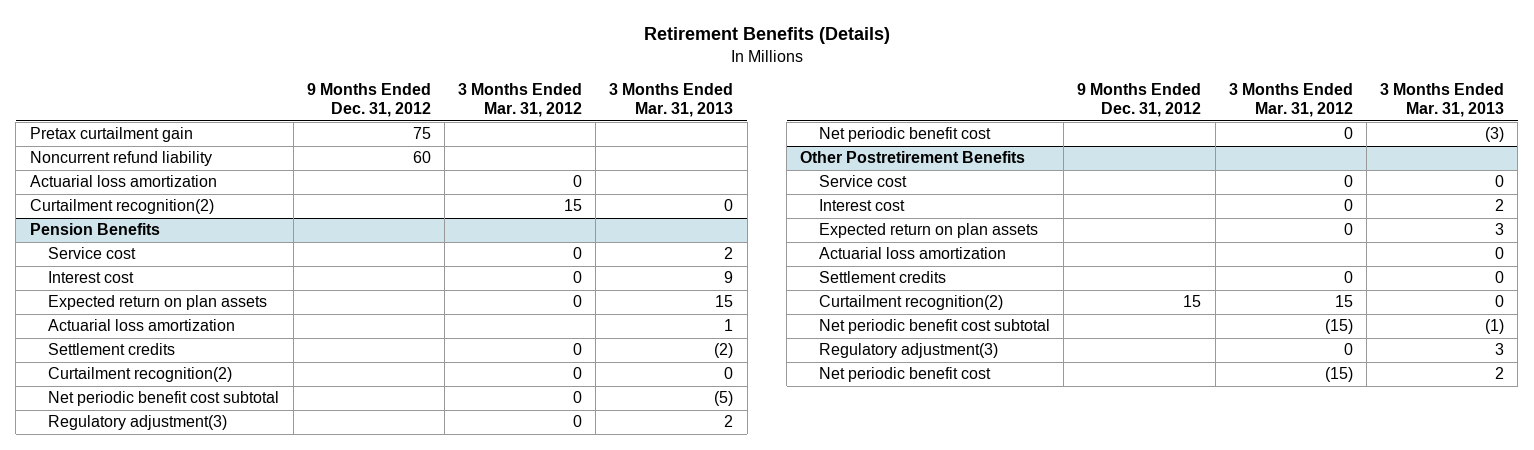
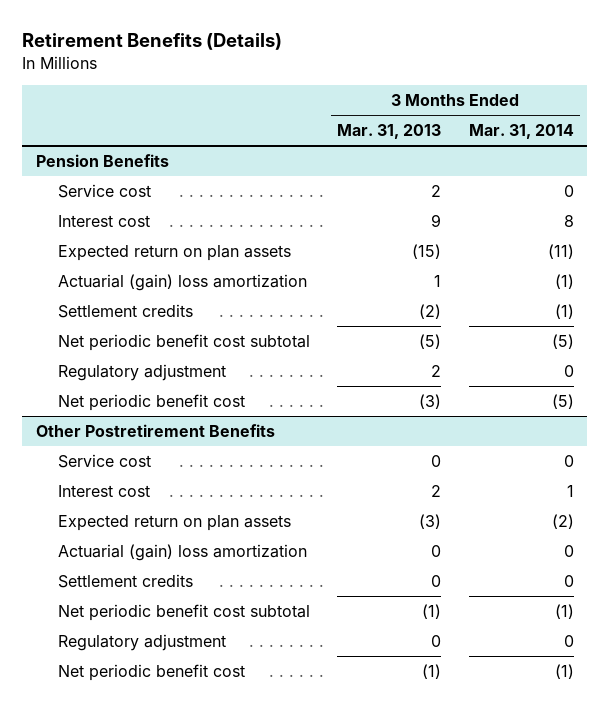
- | 9 Months Ended Dec. 31, 2012 | 3 Months Ended Mar. 31, 2012 | 3 Months Ended Mar. 31, 2013
+ | 3 Months Ended Mar. 31, 2013 | 3 Months Ended Mar. 31, 2014
- Pretax curtailment gain | 75 | |
- Noncurrent refund liability | 60 | |
- Actuarial loss amortization | | 0 |
- Curtailment recognition(2) | | 15 | 0
@ Pension Benefits
- Expected return on plan assets | | 0 | 15
- Actuarial loss amortization | | | 1
+ Expected return on plan assets | (15) | (11)
+ Actuarial (gain) loss amortization | 1 | (1)
- Curtailment recognition(2) | | 0 | 0
- Regulatory adjustment(3) | | 0 | 2
+ Regulatory adjustment | 2 | 0
@ Other Postretirement Benefits
- Expected return on plan assets | | 0 | 3
- Actuarial loss amortization | | | 0
+ Expected return on plan assets | (3) | (2)
+ Actuarial (gain) loss amortization | 0 | 0
- Curtailment recognition(2) | 15 | 15 | 0
- Regulatory adjustment(3) | | 0 | 3
- Net periodic benefit cost | | (15) | 2
+ Regulatory adjustment | 0 | 0
+ Net periodic benefit cost | (1) | (1)

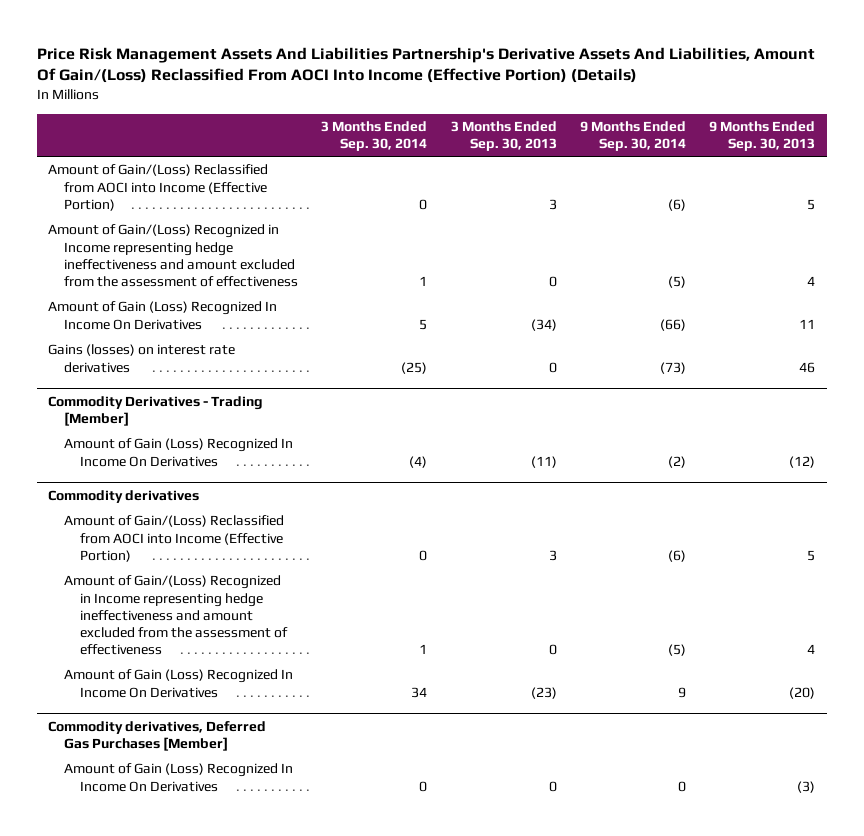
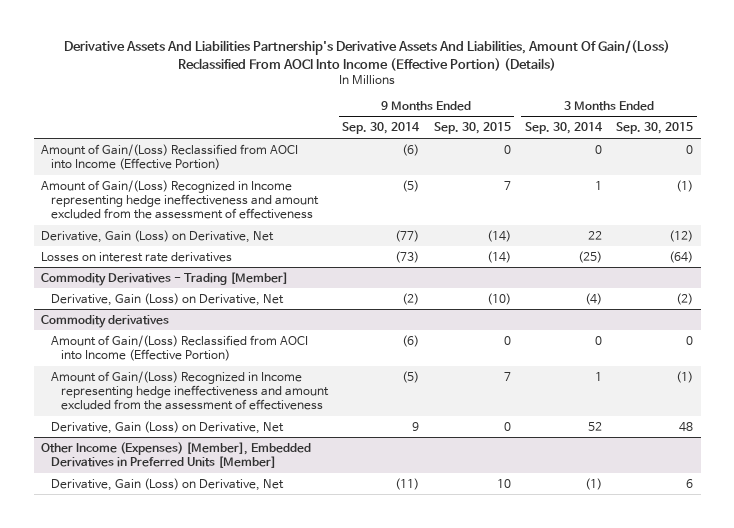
- Price Risk Management Assets And Liabilities Partnership's Derivative Assets And Liabilities, Amount Of Gain/(Loss) Reclassified From AOCI Into Income (Effective Portion) (Details)
+ Derivative Assets And Liabilities Partnership's Derivative Assets And Liabilities, Amount Of Gain/(Loss) Reclassified From AOCI Into Income (Effective Portion) (Details)
- | 3 Months Ended Sep. 30, 2014 | 3 Months Ended Sep. 30, 2013 | 9 Months Ended Sep. 30, 2014 | 9 Months Ended Sep. 30, 2013
+ | 9 Months Ended Sep. 30, 2014 | 9 Months Ended Sep. 30, 2015 | 3 Months Ended Sep. 30, 2014 | 3 Months Ended Sep. 30, 2015
- Amount of Gain (Loss) Recognized In Income On Derivatives | 5 | (34) | (66) | 11
- Gains (losses) on interest rate derivatives | (25) | 0 | (73) | 46
+ Derivative, Gain (Loss) on Derivative, Net | (77) | (14) | 22 | (12)
+ Losses on interest rate derivatives | (73) | (14) | (25) | (64)
@ Commodity Derivatives - Trading [Member]
- Amount of Gain (Loss) Recognized In Income On Derivatives | (4) | (11) | (2) | (12)
+ Derivative, Gain (Loss) on Derivative, Net | (2) | (10) | (4) | (2)
@ Commodity derivatives
- Amount of Gain (Loss) Recognized In Income On Derivatives | 34 | (23) | 9 | (20)
- Commodity derivatives, Deferred Gas Purchases [Member]
- Amount of Gain (Loss) Recognized In Income On Derivatives | 0 | 0 | 0 | (3)
@ Commodity derivatives
+ Derivative, Gain (Loss) on Derivative, Net | 9 | 0 | 52 | 48
+ Other Income (Expenses) [Member], Embedded Derivatives in Preferred Units [Member]
+ Derivative, Gain (Loss) on Derivative, Net | (11) | 10 | (1) | 6

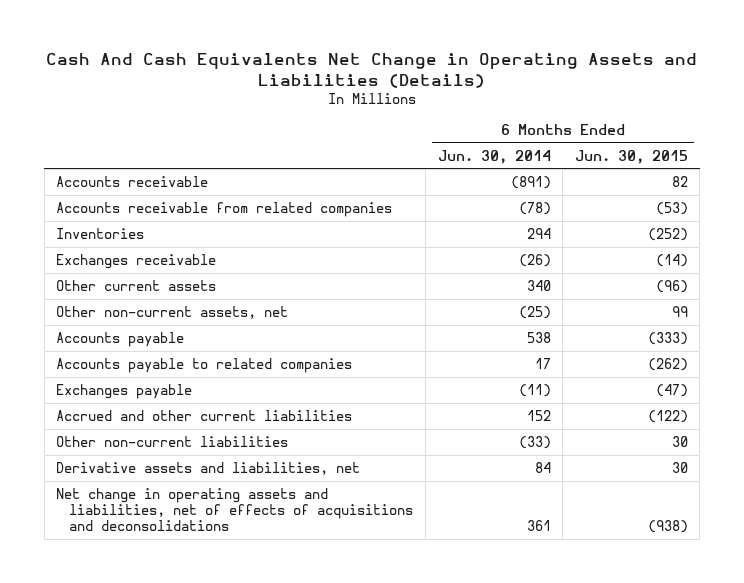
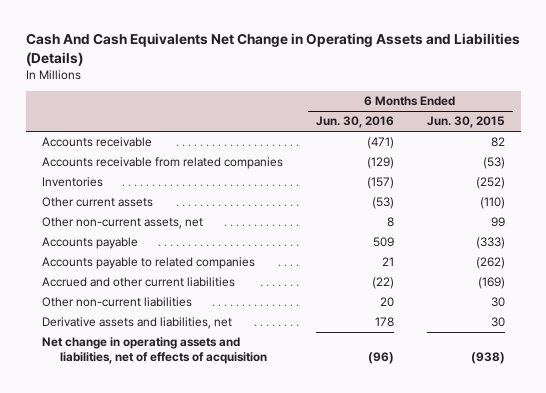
- | 6 Months Ended Jun. 30, 2014 | 6 Months Ended Jun. 30, 2015
+ | 6 Months Ended Jun. 30, 2016 | 6 Months Ended Jun. 30, 2015
- Exchanges receivable | (26) | (14)
- Other current assets | 340 | (96)
+ Other current assets | (53) | (110)
- Exchanges payable | (11) | (47)
- Accrued and other current liabilities | 152 | (122)
+ Accrued and other current liabilities | (22) | (169)
- Net change in operating assets and liabilities, net of effects of acquisitions and deconsolidations | 361 | (938)
+ Net change in operating assets and liabilities, net of effects of acquisition | (96) | (938)

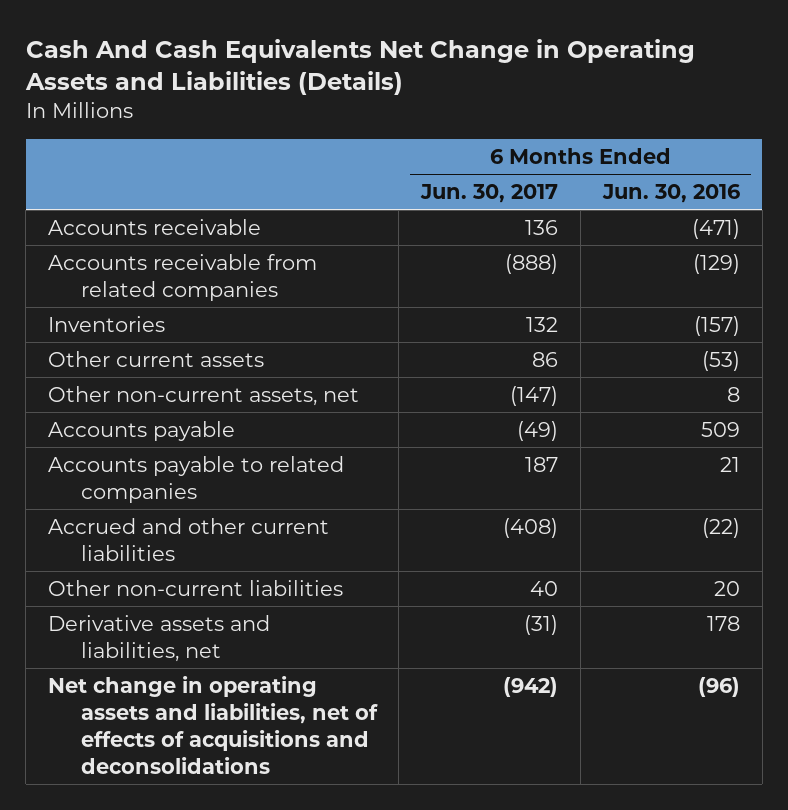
- | 6 Months Ended Jun. 30, 2016 | 6 Months Ended Jun. 30, 2015
+ | 6 Months Ended Jun. 30, 2017 | 6 Months Ended Jun. 30, 2016
- Net change in operating assets and liabilities, net of effects of acquisition | (96) | (938)
+ Net change in operating assets and liabilities, net of effects of acquisitions and deconsolidations | (942) | (96)

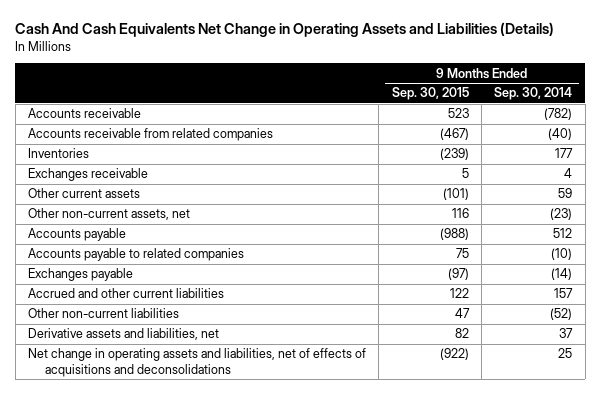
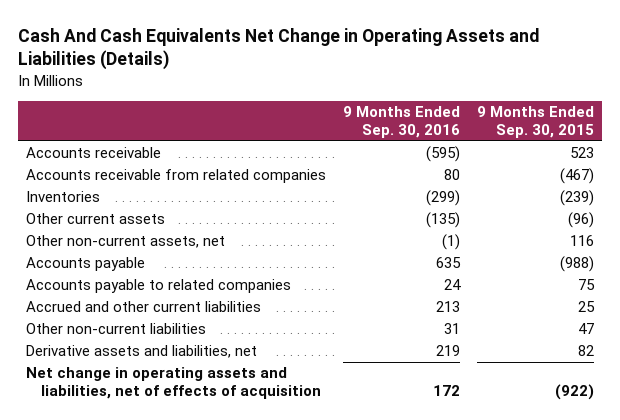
- | 9 Months Ended Sep. 30, 2015 | 9 Months Ended Sep. 30, 2014
+ | 9 Months Ended Sep. 30, 2016 | 9 Months Ended Sep. 30, 2015
- Exchanges receivable | 5 | 4
- Other current assets | (101) | 59
+ Other current assets | (135) | (96)
- Exchanges payable | (97) | (14)
- Accrued and other current liabilities | 122 | 157
+ Accrued and other current liabilities | 213 | 25
- Net change in operating assets and liabilities, net of effects of acquisitions and deconsolidations | (922) | 25
+ Net change in operating assets and liabilities, net of effects of acquisition | 172 | (922)

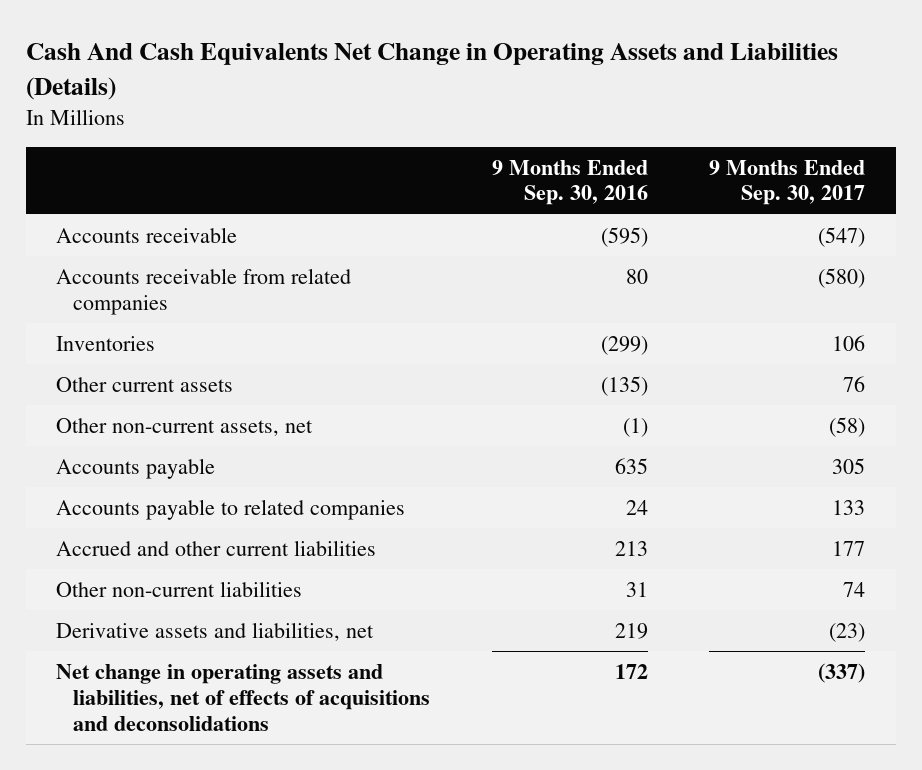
- | 9 Months Ended Sep. 30, 2016 | 9 Months Ended Sep. 30, 2015
+ | 9 Months Ended Sep. 30, 2016 | 9 Months Ended Sep. 30, 2017
- Net change in operating assets and liabilities, net of effects of acquisition | 172 | (922)
+ Net change in operating assets and liabilities, net of effects of acquisitions and deconsolidations | 172 | (337)

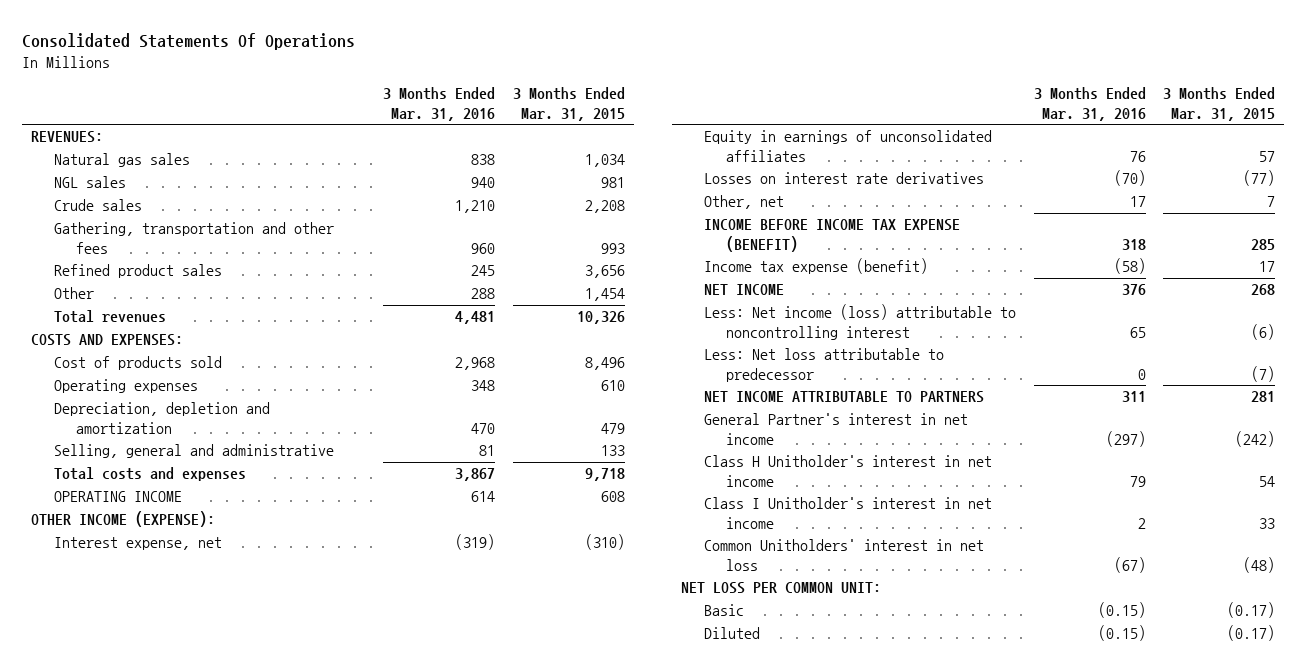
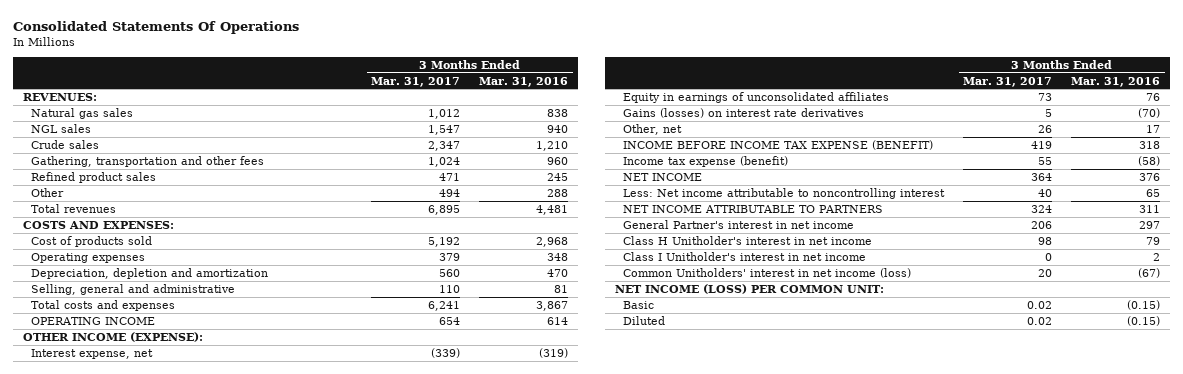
- | 3 Months Ended Mar. 31, 2016 | 3 Months Ended Mar. 31, 2015
+ | 3 Months Ended Mar. 31, 2017 | 3 Months Ended Mar. 31, 2016
- Losses on interest rate derivatives | (70) | (77)
+ Gains (losses) on interest rate derivatives | 5 | (70)
- Less: Net income (loss) attributable to noncontrolling interest | 65 | (6)
- Less: Net loss attributable to predecessor | 0 | (7)
+ Less: Net income attributable to noncontrolling interest | 40 | 65
- General Partner's interest in net income | (297) | (242)
+ General Partner's interest in net income | 206 | 297
- Common Unitholders' interest in net loss | (67) | (48)
- NET LOSS PER COMMON UNIT:
+ Common Unitholders' interest in net income (loss) | 20 | (67)
+ NET INCOME (LOSS) PER COMMON UNIT:

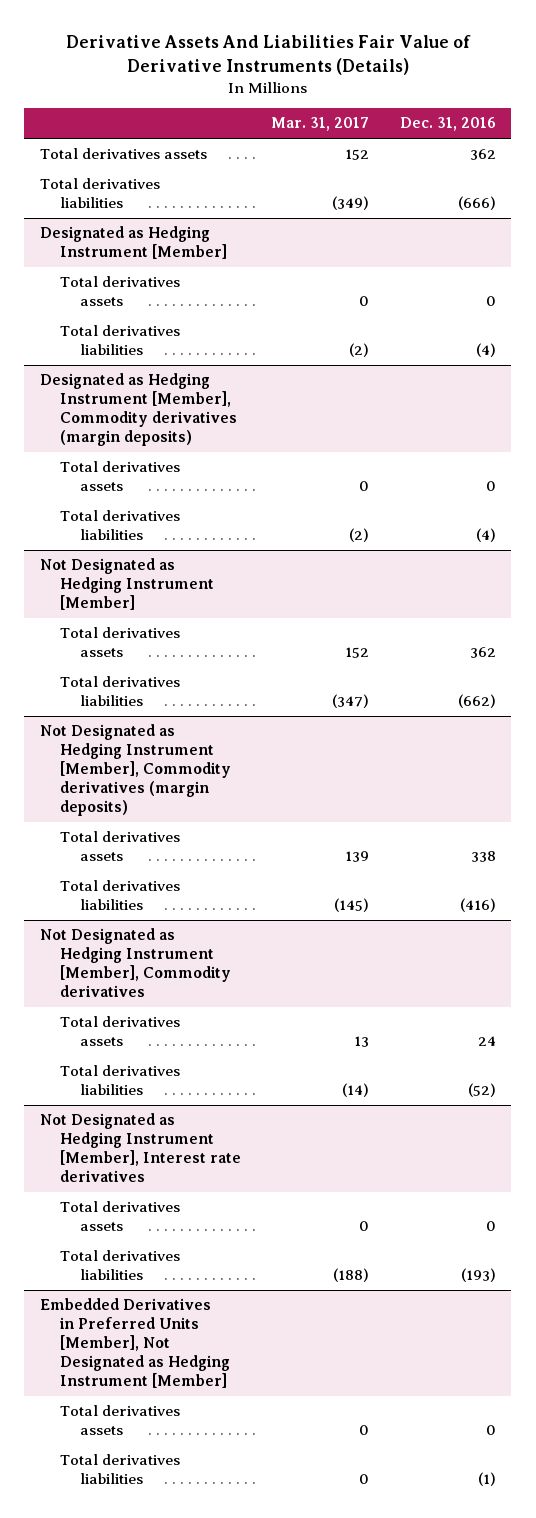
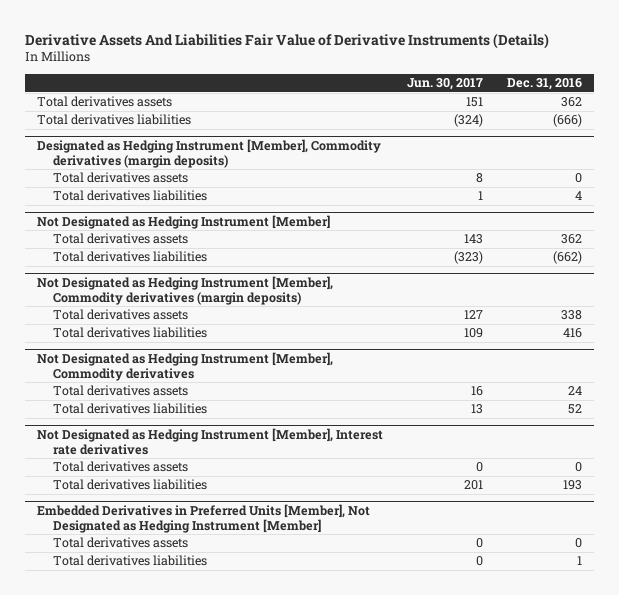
- | Mar. 31, 2017 | Dec. 31, 2016
+ | Jun. 30, 2017 | Dec. 31, 2016
- Designated as Hedging Instrument [Member]
- Total derivatives assets | 0 | 0
- Total derivatives liabilities | (2) | (4)
@ Designated as Hedging Instrument [Member], Commodity derivatives (margin deposits)
- Total derivatives liabilities | (2) | (4)
+ Total derivatives liabilities | 1 | 4
@ Not Designated as Hedging Instrument [Member], Commodity derivatives (margin deposits)
- Total derivatives liabilities | (145) | (416)
+ Total derivatives liabilities | 109 | 416
@ Not Designated as Hedging Instrument [Member], Commodity derivatives
- Total derivatives liabilities | (14) | (52)
+ Total derivatives liabilities | 13 | 52
@ Not Designated as Hedging Instrument [Member], Interest rate derivatives
- Total derivatives liabilities | (188) | (193)
+ Total derivatives liabilities | 201 | 193
@ Embedded Derivatives in Preferred Units [Member], Not Designated as Hedging Instrument [Member]
- Total derivatives liabilities | 0 | (1)
+ Total derivatives liabilities | 0 | 1

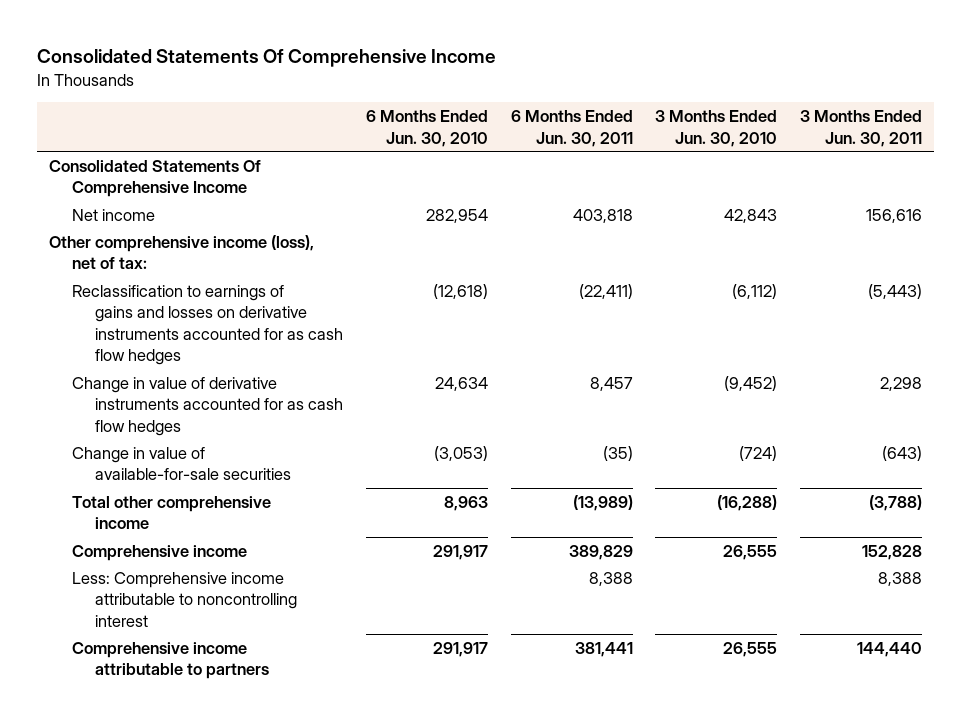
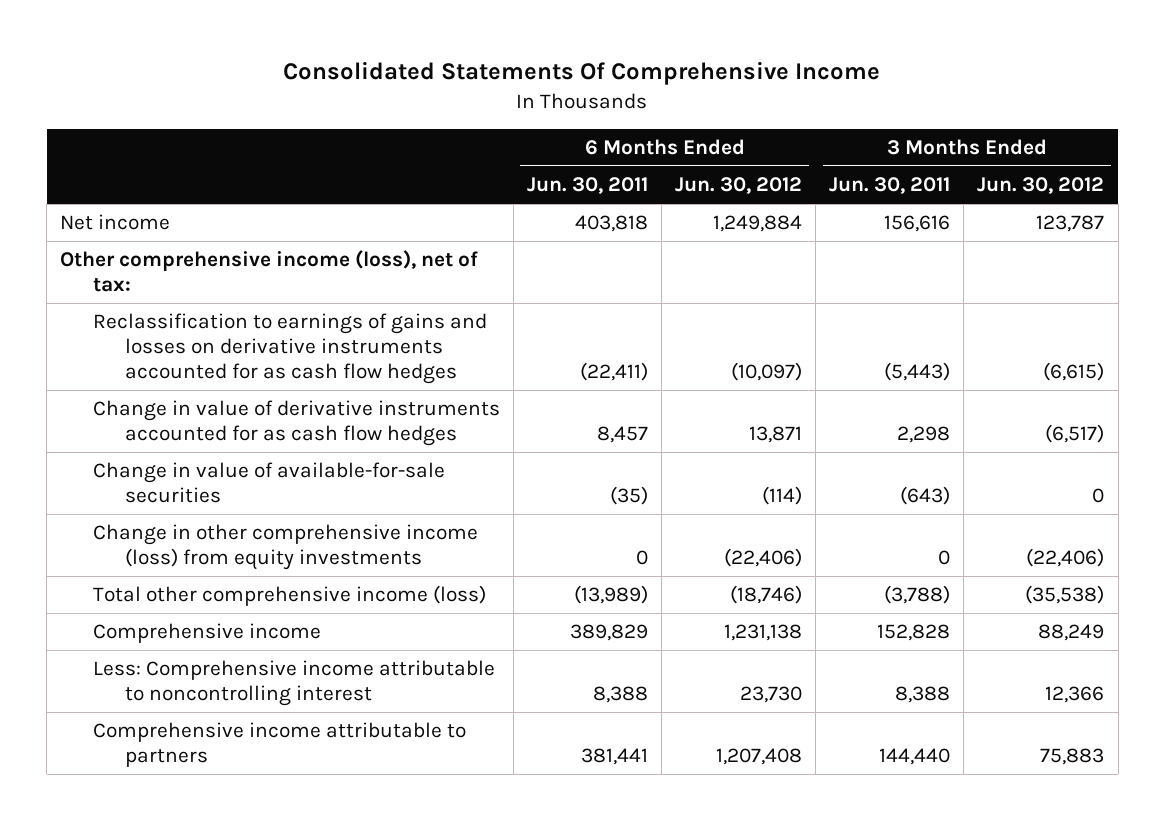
- | 6 Months Ended Jun. 30, 2010 | 6 Months Ended Jun. 30, 2011 | 3 Months Ended Jun. 30, 2010 | 3 Months Ended Jun. 30, 2011
+ | 6 Months Ended Jun. 30, 2011 | 6 Months Ended Jun. 30, 2012 | 3 Months Ended Jun. 30, 2011 | 3 Months Ended Jun. 30, 2012
- Consolidated Statements Of Comprehensive Income
- Total other comprehensive income | 8,963 | (13,989) | (16,288) | (3,788)
+ Change in other comprehensive income (loss) from equity investments | 0 | (22,406) | 0 | (22,406)
+ Total other comprehensive income (loss) | (13,989) | (18,746) | (3,788) | (35,538)

